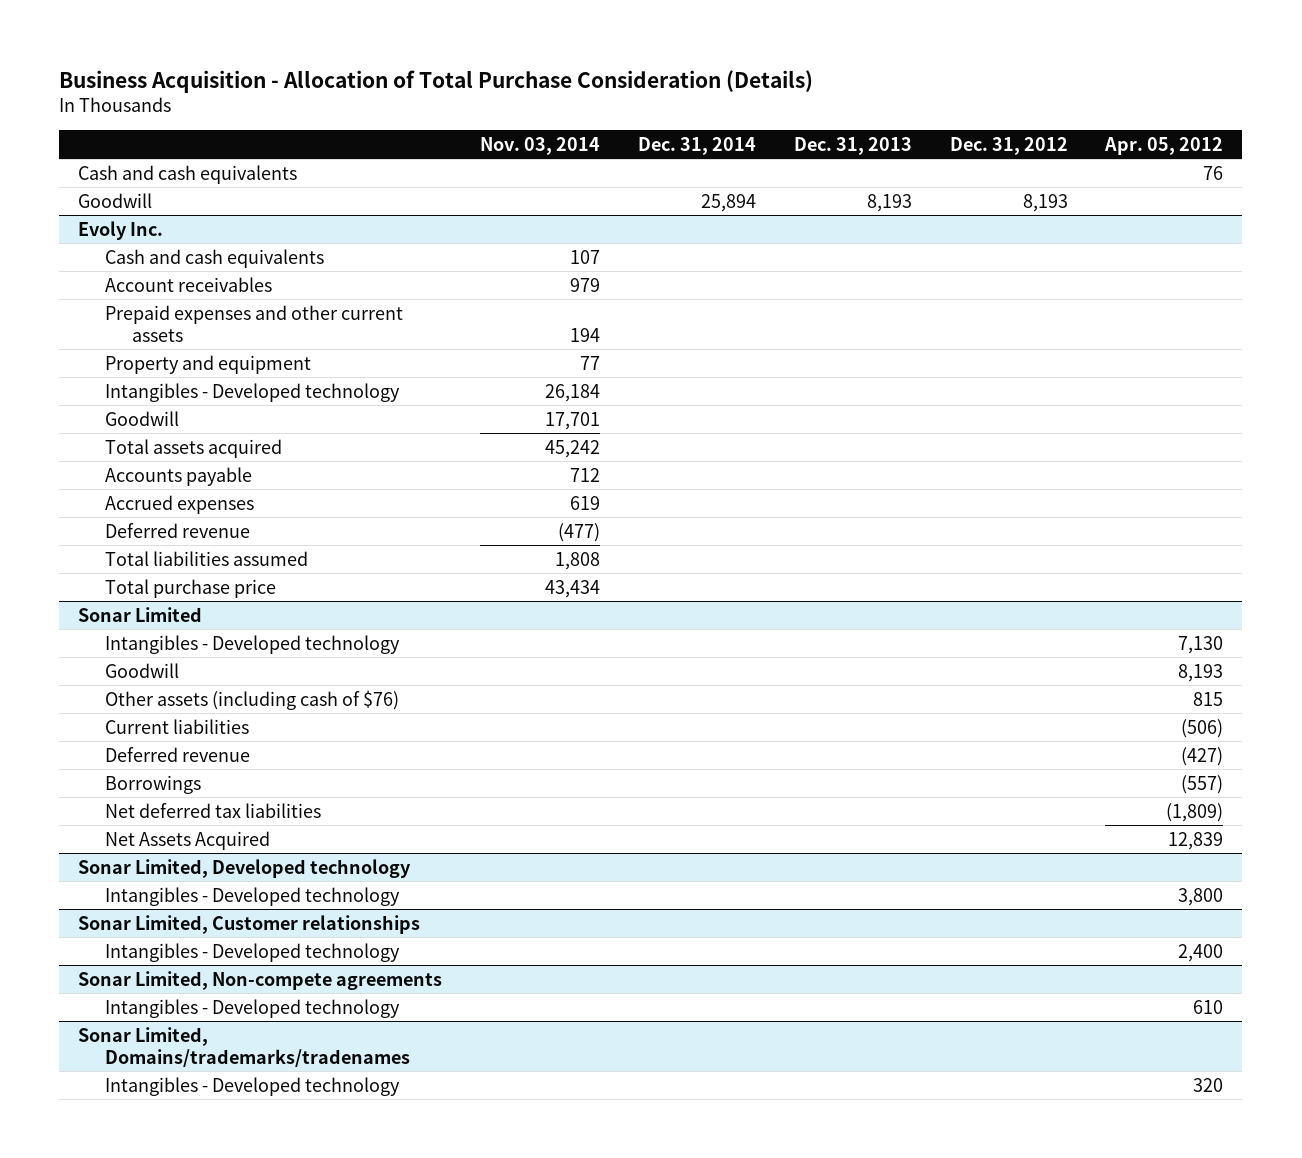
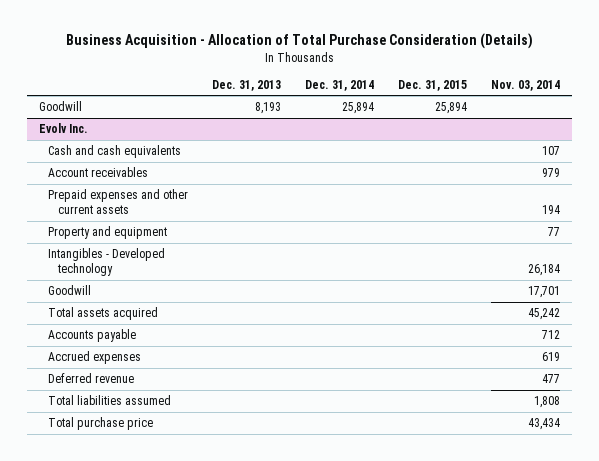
- | Nov. 03, 2014 | Dec. 31, 2014 | Dec. 31, 2013 | Dec. 31, 2012 | Apr. 05, 2012
+ | Dec. 31, 2013 | Dec. 31, 2014 | Dec. 31, 2015 | Nov. 03, 2014
- Cash and cash equivalents | | | | | 76
- Evoly Inc.
+ Evolv Inc.
- Deferred revenue | (477) | | | |
+ Deferred revenue | | | | 477
- Sonar Limited
- Intangibles - Developed technology | | | | | 7,130
- Goodwill | | | | | 8,193
- Other assets (including cash of $76) | | | | | 815
- Current liabilities | | | | | (506)
- Deferred revenue | | | | | (427)
- Borrowings | | | | | (557)
- Net deferred tax liabilities | | | | | (1,809)
- Net Assets Acquired | | | | | 12,839
- Sonar Limited, Developed technology
- Intangibles - Developed technology | | | | | 3,800
- Sonar Limited, Customer relationships
- Intangibles - Developed technology | | | | | 2,400
- Sonar Limited, Non-compete agreements
- Intangibles - Developed technology | | | | | 610
- Sonar Limited, Domains/trademarks/tradenames
- Intangibles - Developed technology | | | | | 320

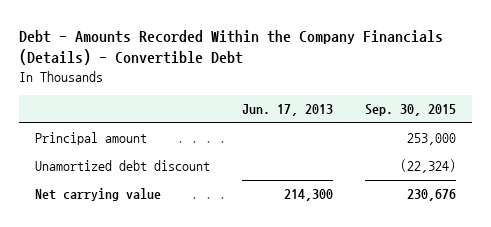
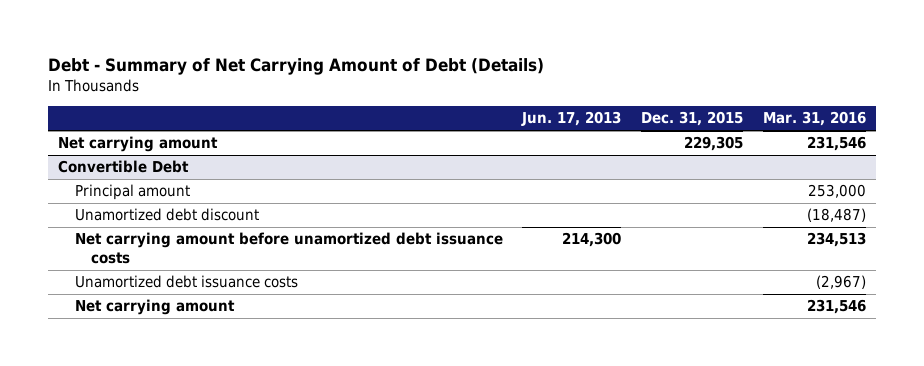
- Debt - Amounts Recorded Within the Company Financials (Details) - Convertible Debt
+ Debt - Summary of Net Carrying Amount of Debt (Details)
- | Jun. 17, 2013 | Sep. 30, 2015
+ | Jun. 17, 2013 | Dec. 31, 2015 | Mar. 31, 2016
- Principal amount | | 253,000
- Unamortized debt discount | | (22,324)
- Net carrying value | 214,300 | 230,676
+ Net carrying amount | | 229,305 | 231,546
+ Convertible Debt
+ Principal amount | | | 253,000
+ Unamortized debt discount | | | (18,487)
+ Net carrying amount before unamortized debt issuance costs | 214,300 | | 234,513
+ Unamortized debt issuance costs | | | (2,967)
+ Net carrying amount | | | 231,546

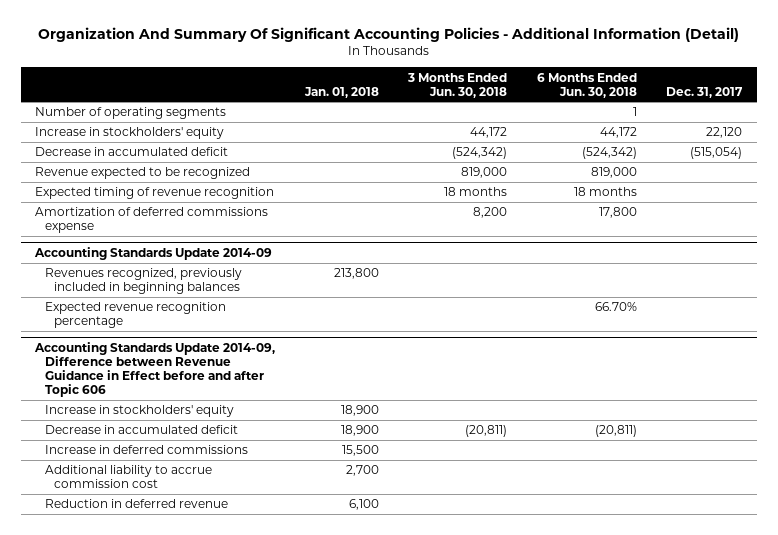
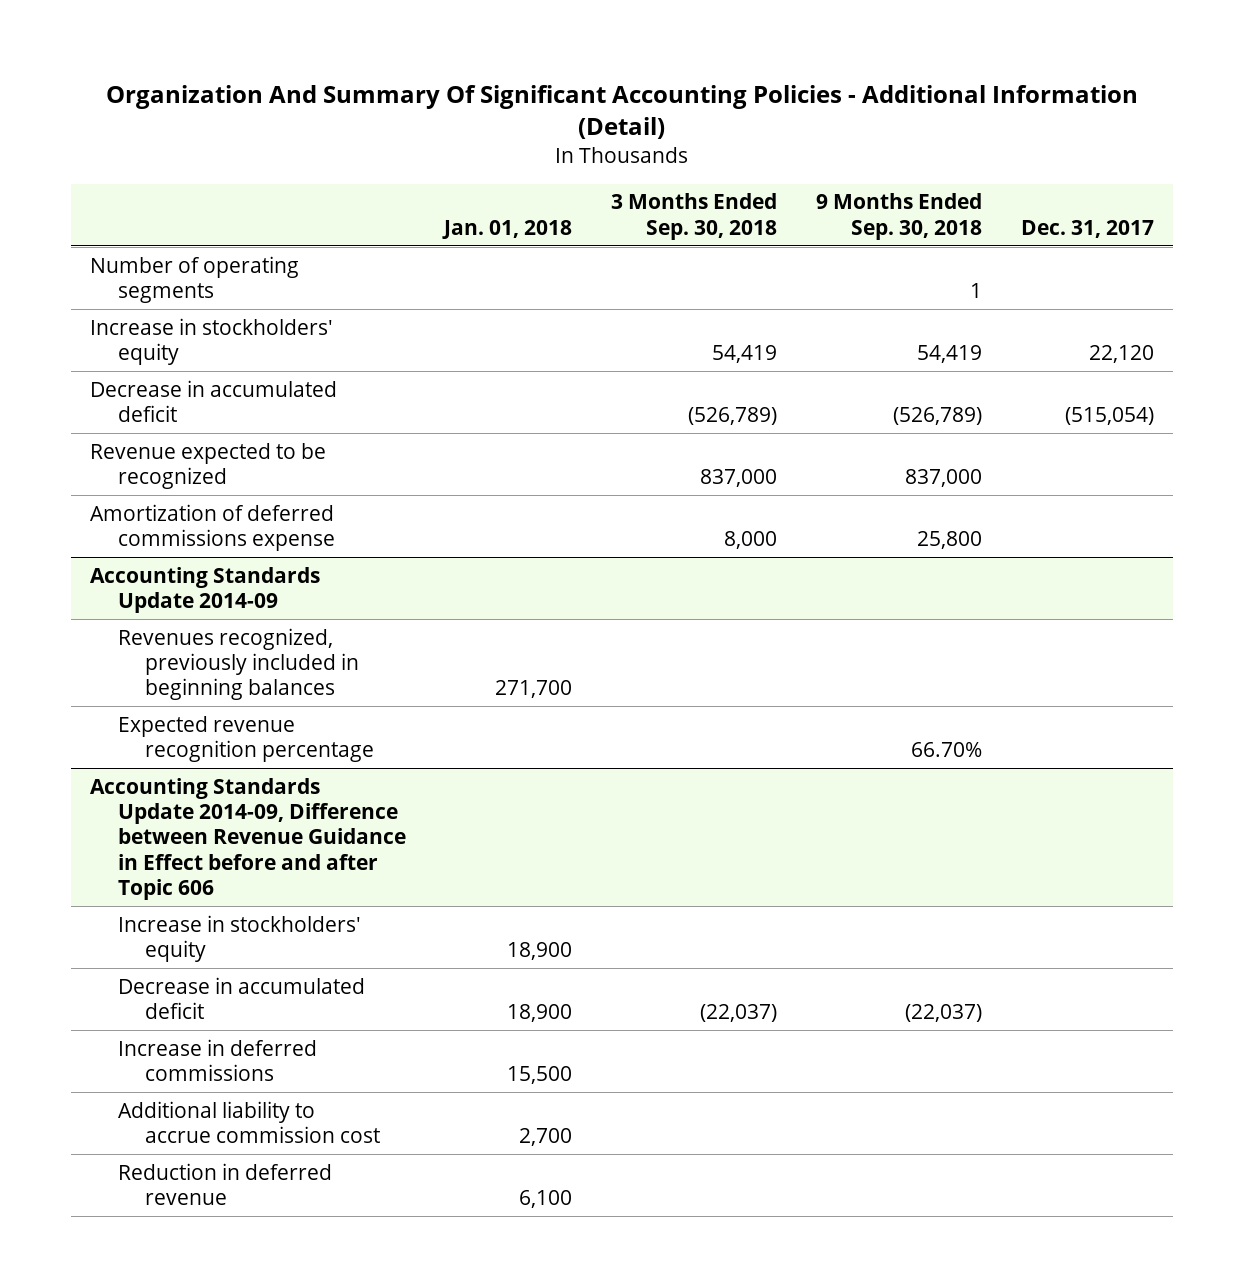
- | Jan. 01, 2018 | 3 Months Ended Jun. 30, 2018 | 6 Months Ended Jun. 30, 2018 | Dec. 31, 2017
+ | Jan. 01, 2018 | 3 Months Ended Sep. 30, 2018 | 9 Months Ended Sep. 30, 2018 | Dec. 31, 2017
- Expected timing of revenue recognition | | 18 months | 18 months |
@ Accounting Standards Update 2014-09
- Revenues recognized, previously included in beginning balances | 213,800 | | |
+ Revenues recognized, previously included in beginning balances | 271,700 | | |

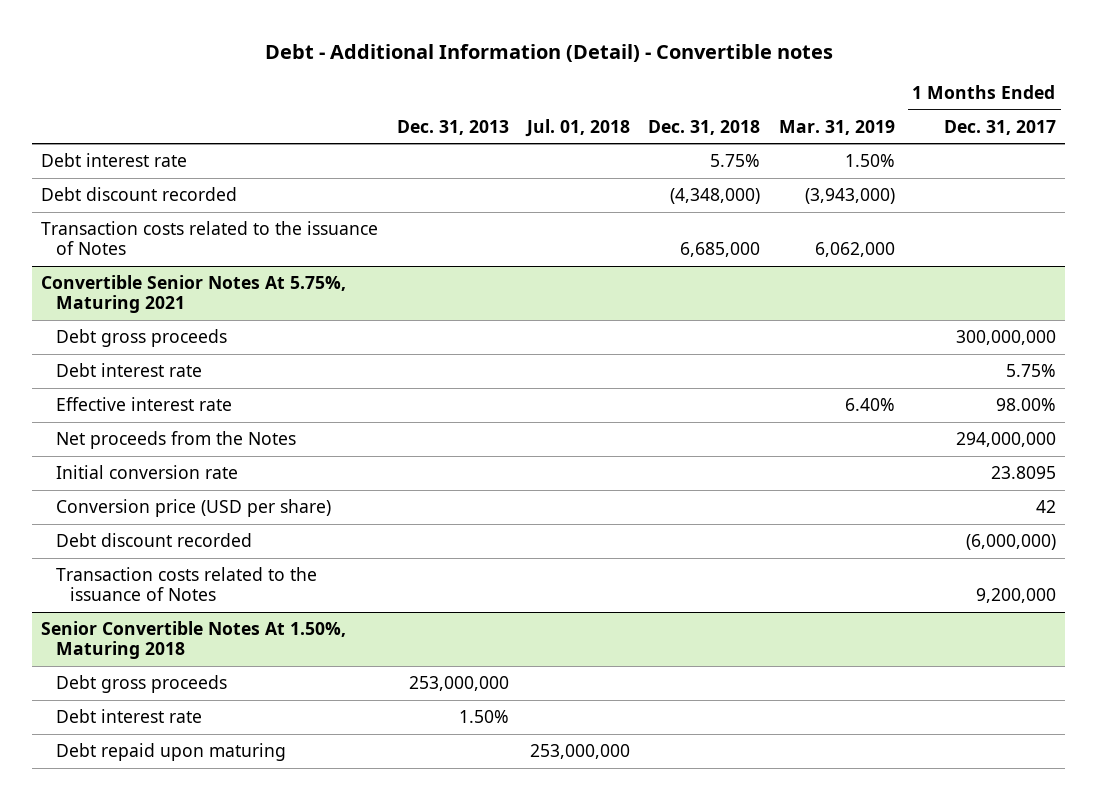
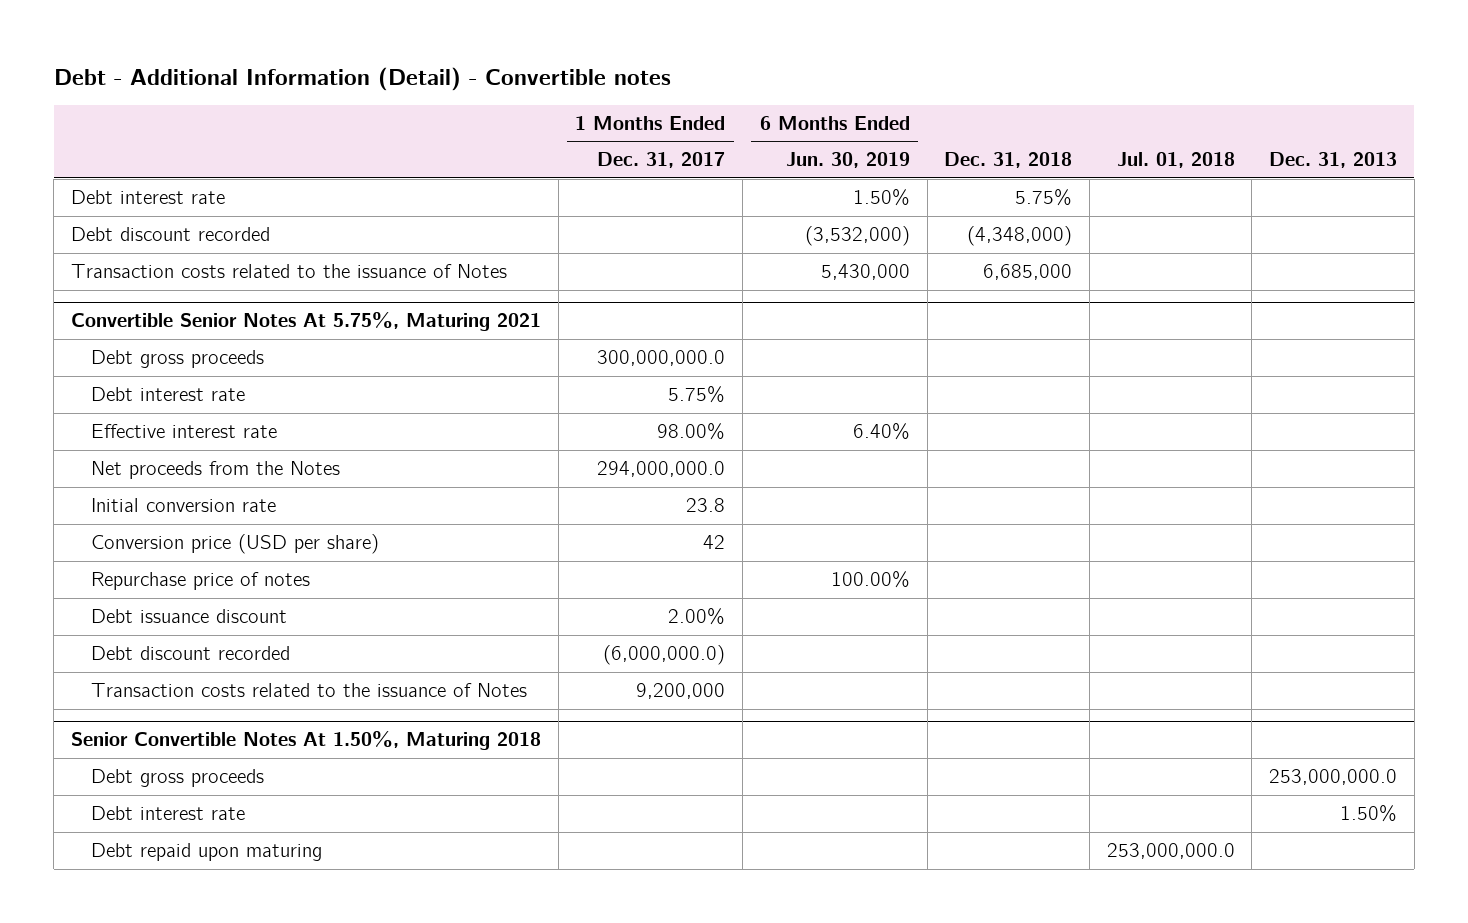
- | Dec. 31, 2013 | Jul. 01, 2018 | Dec. 31, 2018 | Mar. 31, 2019 | 1 Months Ended Dec. 31, 2017
+ | 1 Months Ended Dec. 31, 2017 | 6 Months Ended Jun. 30, 2019 | Dec. 31, 2018 | Jul. 01, 2018 | Dec. 31, 2013
@ Convertible Senior Notes At 5.75%, Maturing 2021
- Debt gross proceeds | | | | | 300,000,000
+ Debt gross proceeds | 300,000,000.0 | | | |
- Net proceeds from the Notes | | | | | 294,000,000
- Initial conversion rate | | | | | 23.8095
+ Net proceeds from the Notes | 294,000,000.0 | | | |
+ Initial conversion rate | 23.8 | | | |
- Debt discount recorded | | | | | (6,000,000)
+ Repurchase price of notes | | 100.00% | | |
+ Debt issuance discount | 2.00% | | | |
+ Debt discount recorded | (6,000,000.0) | | | |
@ Senior Convertible Notes At 1.50%, Maturing 2018
- Debt gross proceeds | 253,000,000 | | | |
+ Debt gross proceeds | | | | | 253,000,000.0
- Debt repaid upon maturing | | 253,000,000 | | |
+ Debt repaid upon maturing | | | | 253,000,000.0 |

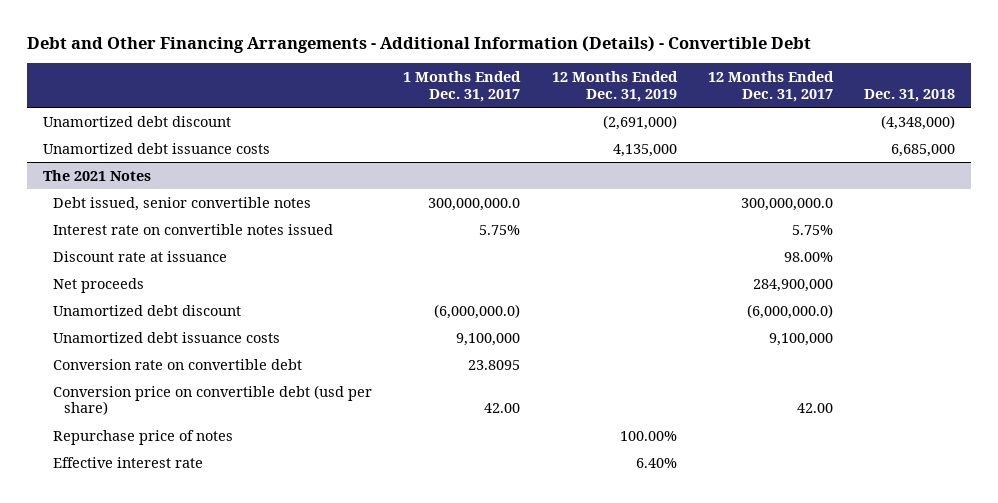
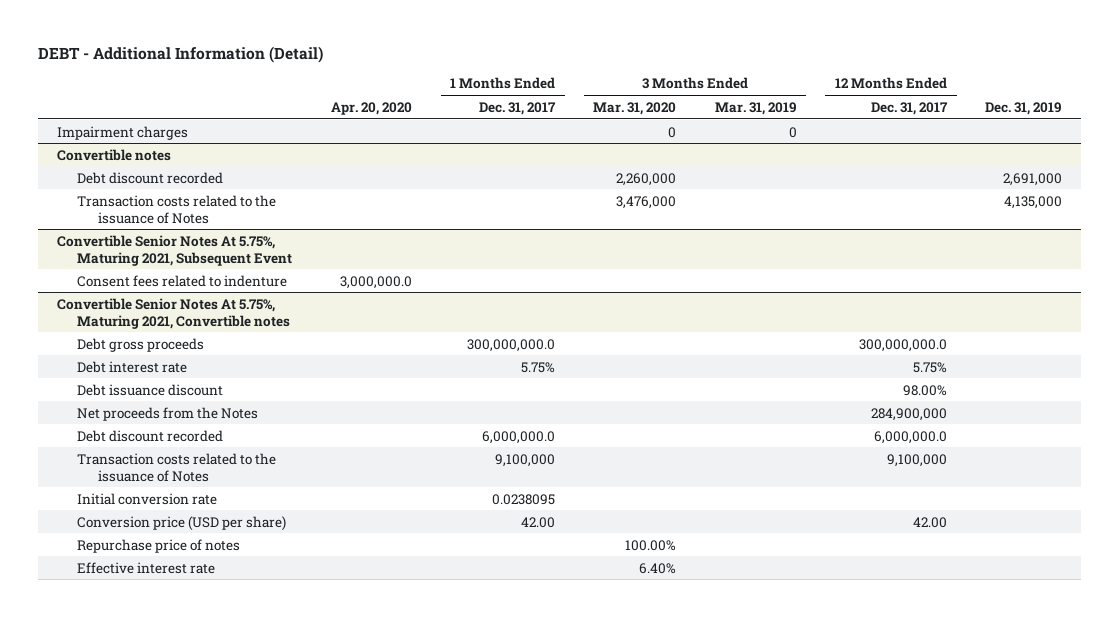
- Debt and Other Financing Arrangements - Additional Information (Details) - Convertible Debt
+ DEBT - Additional Information (Detail)
- | 1 Months Ended Dec. 31, 2017 | 12 Months Ended Dec. 31, 2019 | 12 Months Ended Dec. 31, 2017 | Dec. 31, 2018
+ | Apr. 20, 2020 | 1 Months Ended Dec. 31, 2017 | 3 Months Ended Mar. 31, 2020 | 3 Months Ended Mar. 31, 2019 | 12 Months Ended Dec. 31, 2017 | Dec. 31, 2019
- Unamortized debt discount | | (2,691,000) | | (4,348,000)
- Unamortized debt issuance costs | | 4,135,000 | | 6,685,000
- The 2021 Notes
- Debt issued, senior convertible notes | 300,000,000.0 | | 300,000,000.0 |
- Interest rate on convertible notes issued | 5.75% | | 5.75% |
- Discount rate at issuance | | | 98.00% |
- Net proceeds | | | 284,900,000 |
- Unamortized debt discount | (6,000,000.0) | | (6,000,000.0) |
- Unamortized debt issuance costs | 9,100,000 | | 9,100,000 |
- Conversion rate on convertible debt | 23.8095 | | |
- Conversion price on convertible debt (usd per share) | 42.00 | | 42.00 |
- Repurchase price of notes | | 100.00% | |
- Effective interest rate | | 6.40% | |
+ Impairment charges | | | 0 | 0 | |
+ Convertible notes
+ Debt discount recorded | | | 2,260,000 | | | 2,691,000
+ Transaction costs related to the issuance of Notes | | | 3,476,000 | | | 4,135,000
+ Convertible Senior Notes At 5.75%, Maturing 2021, Subsequent Event
+ Consent fees related to indenture | 3,000,000.0 | | | | |
+ Convertible Senior Notes At 5.75%, Maturing 2021, Convertible notes
+ Debt gross proceeds | | 300,000,000.0 | | | 300,000,000.0 |
+ Debt interest rate | | 5.75% | | | 5.75% |
+ Debt issuance discount | | | | | 98.00% |
+ Net proceeds from the Notes | | | | | 284,900,000 |
+ Debt discount recorded | | 6,000,000.0 | | | 6,000,000.0 |
+ Transaction costs related to the issuance of Notes | | 9,100,000 | | | 9,100,000 |
+ Initial conversion rate | | 0.0238095 | | | |
+ Conversion price (USD per share) | | 42.00 | | | 42.00 |
+ Repurchase price of notes | | | 100.00% | | |
+ Effective interest rate | | | 6.40% | | |

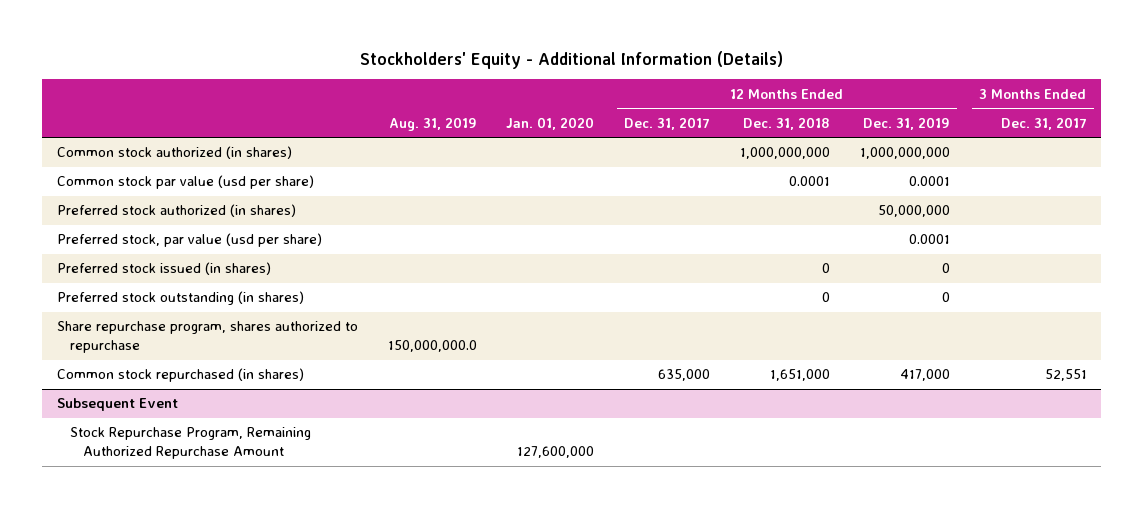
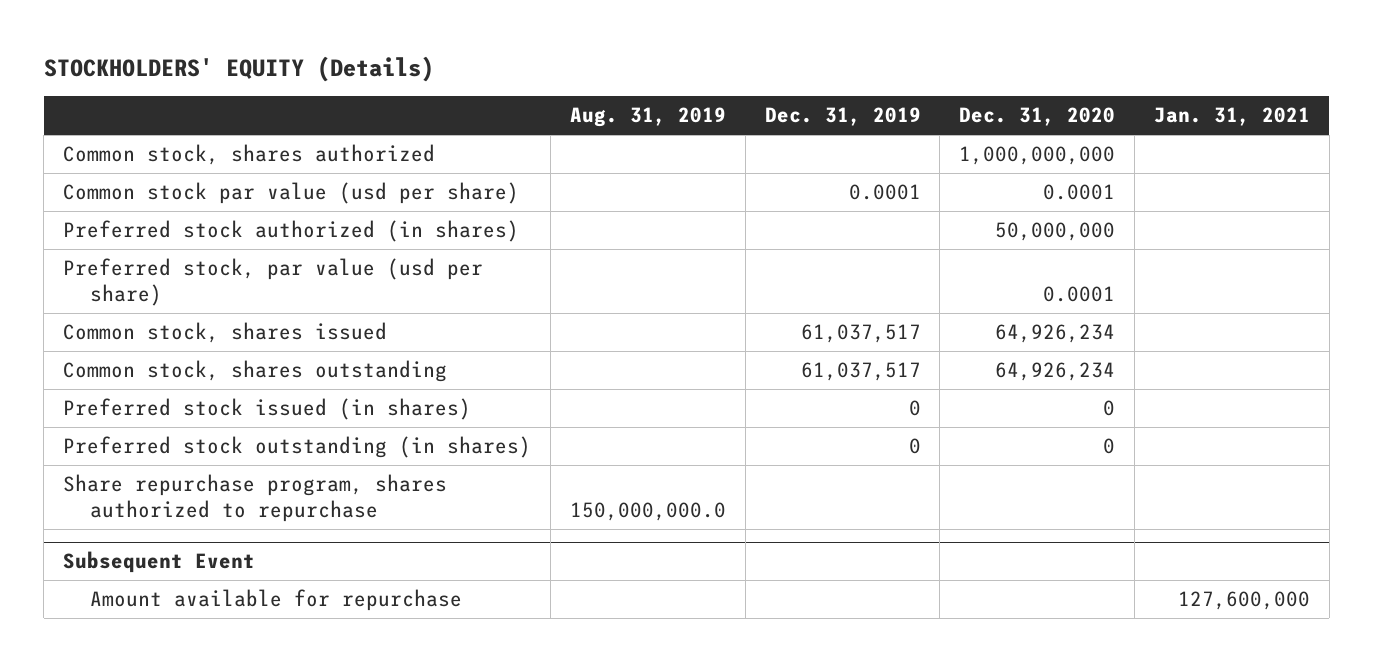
- Stockholders' Equity - Additional Information (Details)
+ STOCKHOLDERS' EQUITY (Details)
- | Aug. 31, 2019 | Jan. 01, 2020 | 12 Months Ended Dec. 31, 2017 | 12 Months Ended Dec. 31, 2018 | 12 Months Ended Dec. 31, 2019 | 3 Months Ended Dec. 31, 2017
+ | Aug. 31, 2019 | Dec. 31, 2019 | Dec. 31, 2020 | Jan. 31, 2021
- Common stock authorized (in shares) | | | | 1,000,000,000 | 1,000,000,000 |
+ Common stock, shares authorized | | | 1,000,000,000 |
+ Common stock, shares issued | | 61,037,517 | 64,926,234 |
+ Common stock, shares outstanding | | 61,037,517 | 64,926,234 |
- Common stock repurchased (in shares) | | | 635,000 | 1,651,000 | 417,000 | 52,551
@ Subsequent Event
- Stock Repurchase Program, Remaining Authorized Repurchase Amount | | 127,600,000 | | | |
+ Amount available for repurchase | | | | 127,600,000

